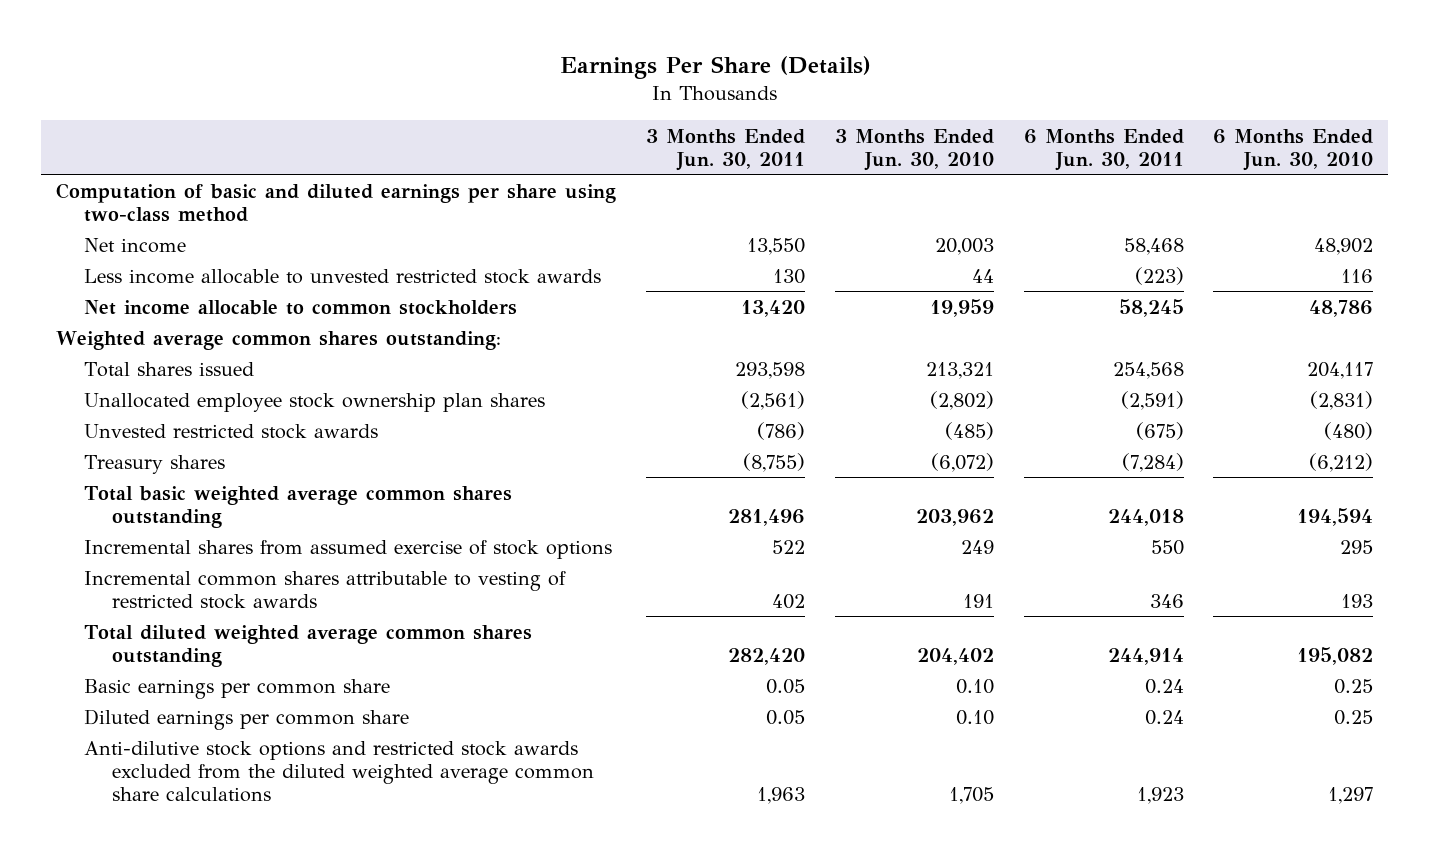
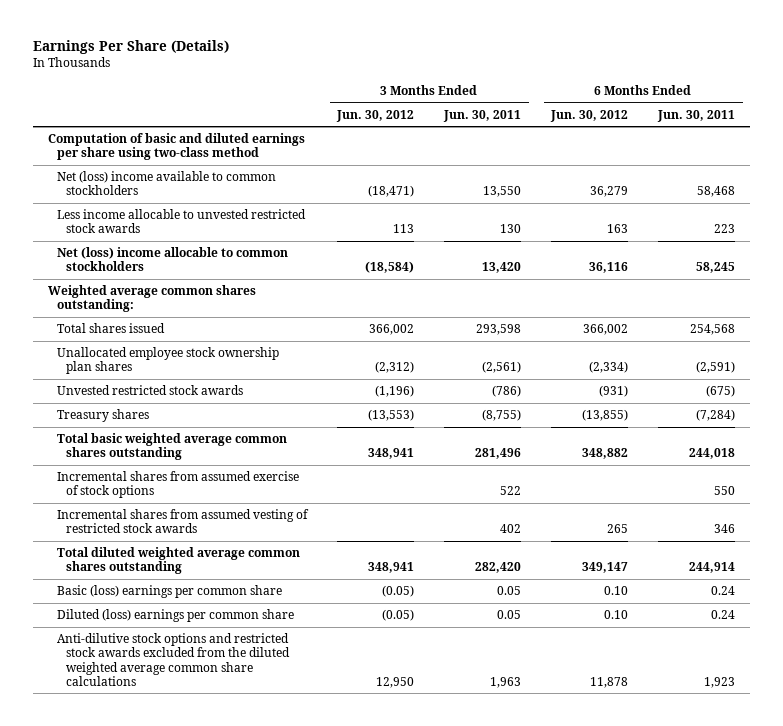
- | 3 Months Ended Jun. 30, 2011 | 3 Months Ended Jun. 30, 2010 | 6 Months Ended Jun. 30, 2011 | 6 Months Ended Jun. 30, 2010
+ | 3 Months Ended Jun. 30, 2012 | 3 Months Ended Jun. 30, 2011 | 6 Months Ended Jun. 30, 2012 | 6 Months Ended Jun. 30, 2011
- Net income | 13,550 | 20,003 | 58,468 | 48,902
- Less income allocable to unvested restricted stock awards | 130 | 44 | (223) | 116
- Net income allocable to common stockholders | 13,420 | 19,959 | 58,245 | 48,786
+ Net (loss) income available to common stockholders | (18,471) | 13,550 | 36,279 | 58,468
+ Less income allocable to unvested restricted stock awards | 113 | 130 | 163 | 223
+ Net (loss) income allocable to common stockholders | (18,584) | 13,420 | 36,116 | 58,245
- Incremental common shares attributable to vesting of restricted stock awards | 402 | 191 | 346 | 193
+ Incremental shares from assumed vesting of restricted stock awards | | 402 | 265 | 346
- Basic earnings per common share | 0.05 | 0.10 | 0.24 | 0.25
- Diluted earnings per common share | 0.05 | 0.10 | 0.24 | 0.25
+ Basic (loss) earnings per common share | (0.05) | 0.05 | 0.10 | 0.24
+ Diluted (loss) earnings per common share | (0.05) | 0.05 | 0.10 | 0.24

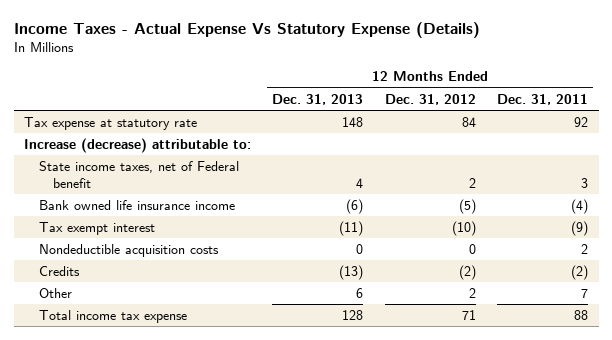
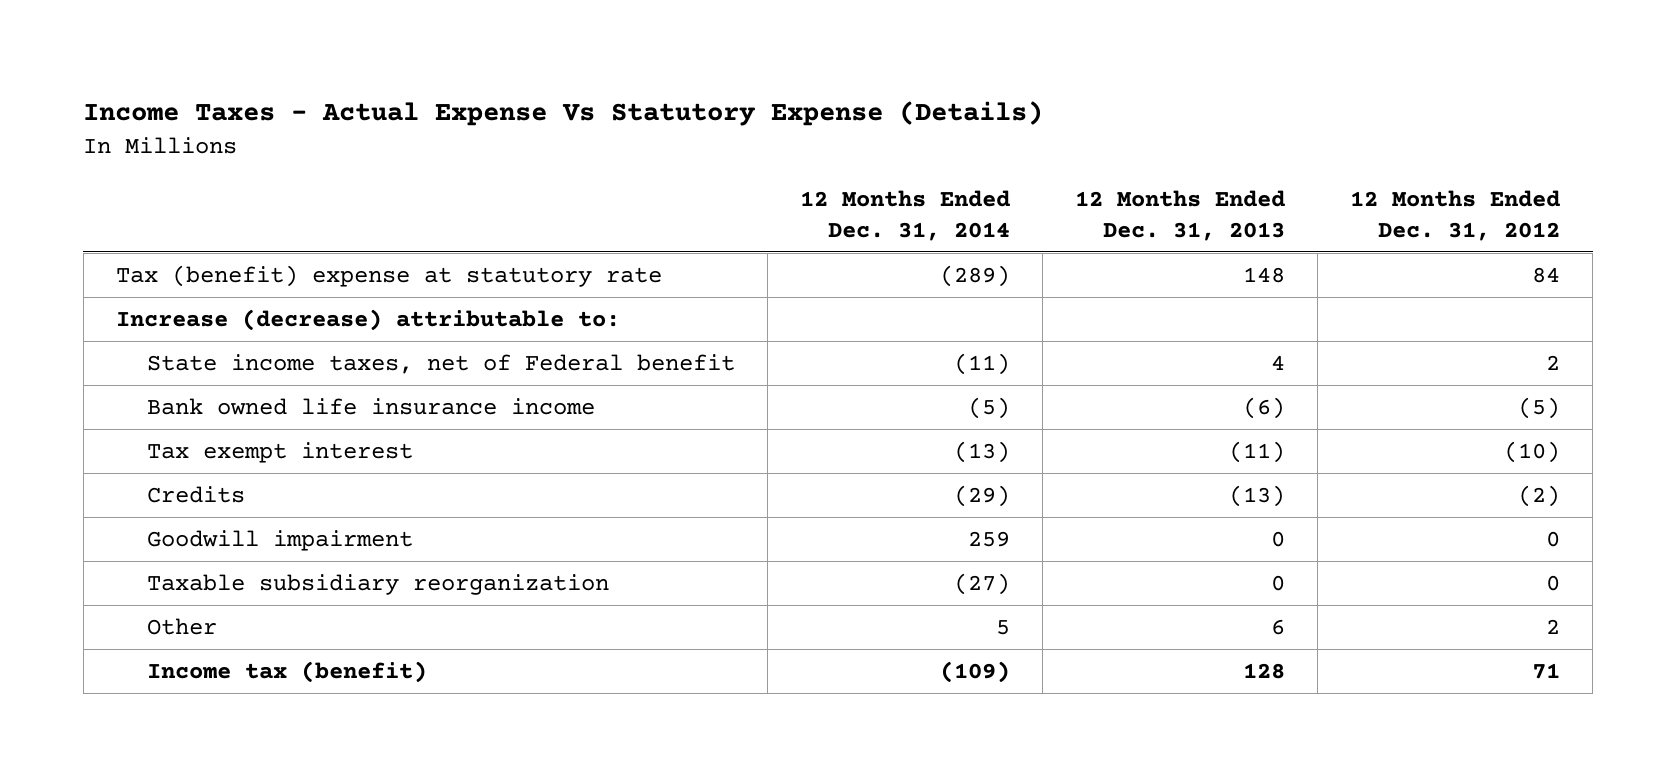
- | 12 Months Ended Dec. 31, 2013 | 12 Months Ended Dec. 31, 2012 | 12 Months Ended Dec. 31, 2011
+ | 12 Months Ended Dec. 31, 2014 | 12 Months Ended Dec. 31, 2013 | 12 Months Ended Dec. 31, 2012
- Tax expense at statutory rate | 148 | 84 | 92
+ Tax (benefit) expense at statutory rate | (289) | 148 | 84
- Nondeductible acquisition costs | 0 | 0 | 2
+ Goodwill impairment | 259 | 0 | 0
+ Taxable subsidiary reorganization | (27) | 0 | 0
- Total income tax expense | 128 | 71 | 88
+ Income tax (benefit) | (109) | 128 | 71

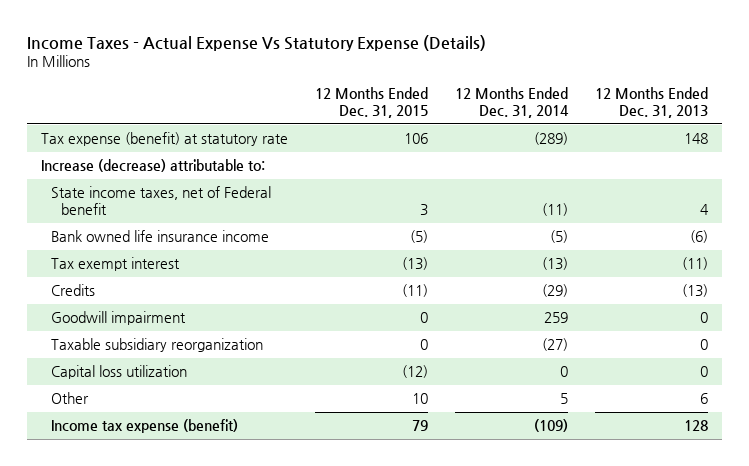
- | 12 Months Ended Dec. 31, 2014 | 12 Months Ended Dec. 31, 2013 | 12 Months Ended Dec. 31, 2012
+ | 12 Months Ended Dec. 31, 2015 | 12 Months Ended Dec. 31, 2014 | 12 Months Ended Dec. 31, 2013
- Tax (benefit) expense at statutory rate | (289) | 148 | 84
+ Tax expense (benefit) at statutory rate | 106 | (289) | 148
+ Capital loss utilization | (12) | 0 | 0
- Income tax (benefit) | (109) | 128 | 71
+ Income tax expense (benefit) | 79 | (109) | 128

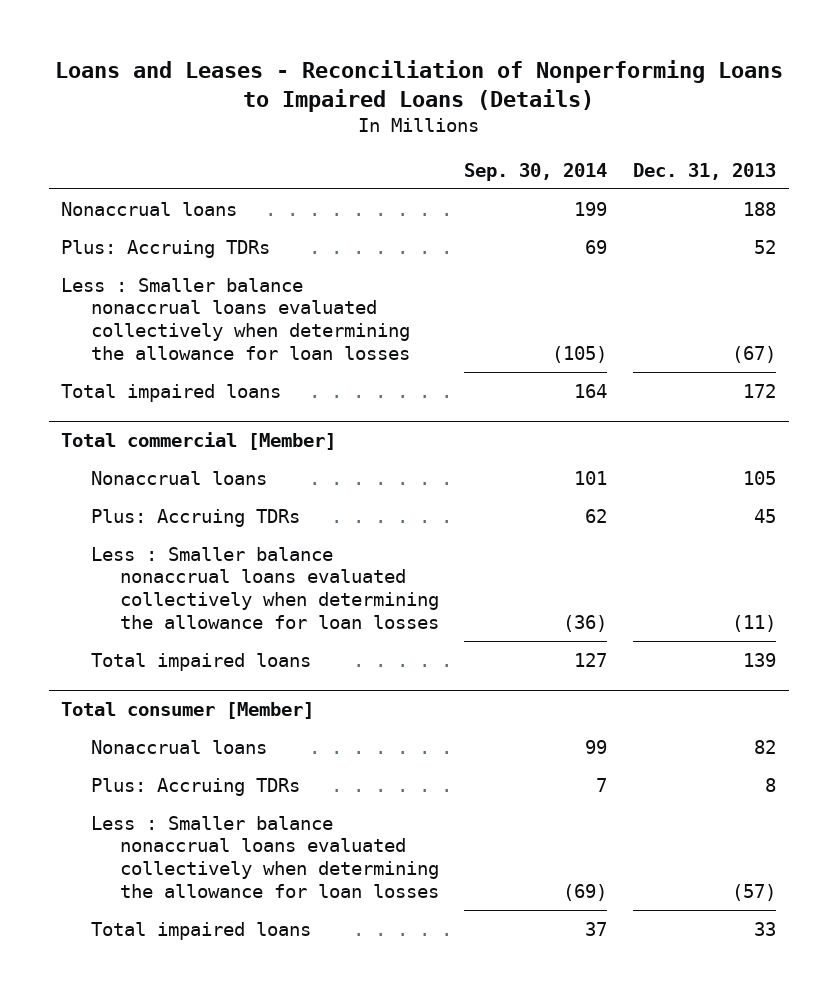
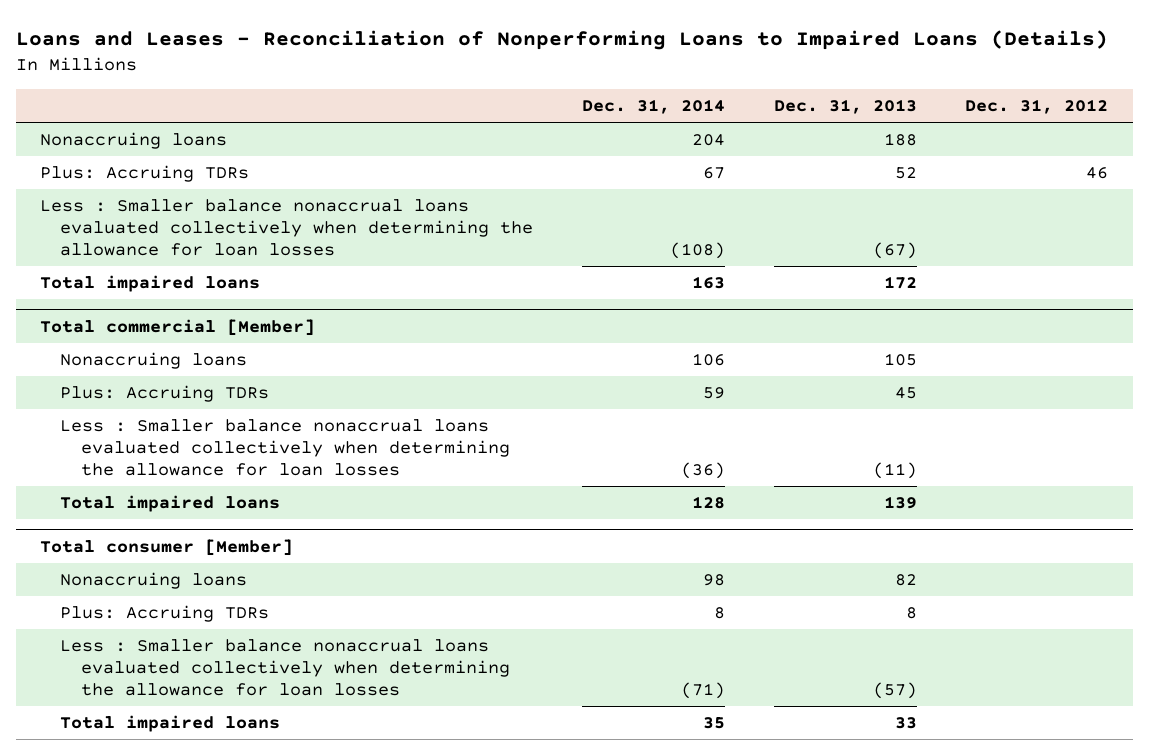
- | Sep. 30, 2014 | Dec. 31, 2013
+ | Dec. 31, 2014 | Dec. 31, 2013 | Dec. 31, 2012
- Nonaccrual loans | 199 | 188
+ Nonaccruing loans | 204 | 188 |
@ Total commercial [Member]
- Nonaccrual loans | 101 | 105
+ Nonaccruing loans | 106 | 105 |
@ Total consumer [Member]
- Nonaccrual loans | 99 | 82
+ Nonaccruing loans | 98 | 82 |

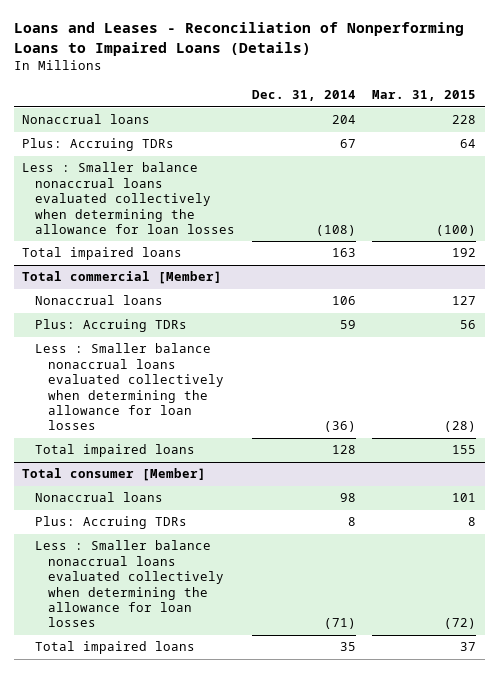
- | Dec. 31, 2014 | Dec. 31, 2013 | Dec. 31, 2012
+ | Dec. 31, 2014 | Mar. 31, 2015
- Nonaccruing loans | 204 | 188 |
+ Nonaccrual loans | 204 | 228
@ Total commercial [Member]
- Nonaccruing loans | 106 | 105 |
+ Nonaccrual loans | 106 | 127
@ Total consumer [Member]
- Nonaccruing loans | 98 | 82 |
+ Nonaccrual loans | 98 | 101

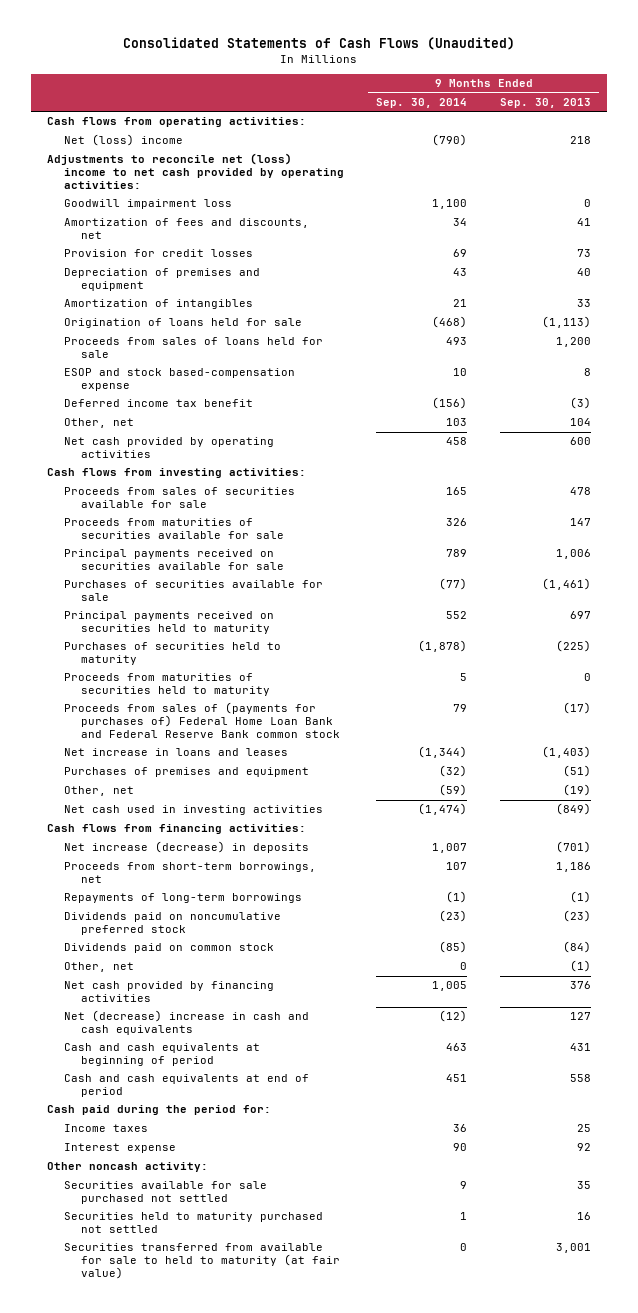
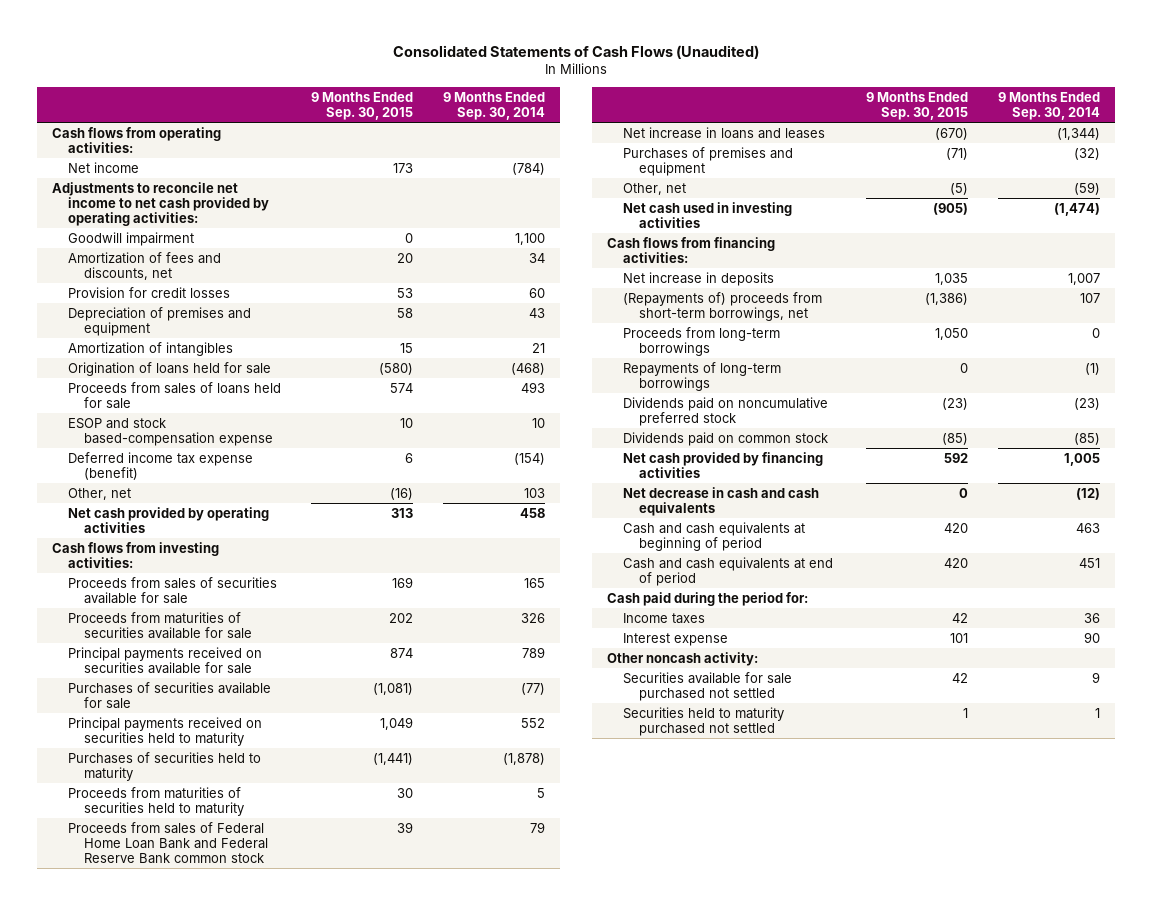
- | 9 Months Ended Sep. 30, 2014 | 9 Months Ended Sep. 30, 2013
+ | 9 Months Ended Sep. 30, 2015 | 9 Months Ended Sep. 30, 2014
- Net (loss) income | (790) | 218
- Adjustments to reconcile net (loss) income to net cash provided by operating activities:
- Goodwill impairment loss | 1,100 | 0
+ Net income | 173 | (784)
+ Adjustments to reconcile net income to net cash provided by operating activities:
+ Goodwill impairment | 0 | 1,100
- Provision for credit losses | 69 | 73
+ Provision for credit losses | 53 | 60
- Deferred income tax benefit | (156) | (3)
+ Deferred income tax expense (benefit) | 6 | (154)
- Proceeds from sales of (payments for purchases of) Federal Home Loan Bank and Federal Reserve Bank common stock | 79 | (17)
+ Proceeds from sales of Federal Home Loan Bank and Federal Reserve Bank common stock | 39 | 79
- Net increase (decrease) in deposits | 1,007 | (701)
- Proceeds from short-term borrowings, net | 107 | 1,186
+ Net increase in deposits | 1,035 | 1,007
+ (Repayments of) proceeds from short-term borrowings, net | (1,386) | 107
+ Proceeds from long-term borrowings | 1,050 | 0
- Other, net | 0 | (1)
- Net (decrease) increase in cash and cash equivalents | (12) | 127
+ Net decrease in cash and cash equivalents | 0 | (12)
- Securities transferred from available for sale to held to maturity (at fair value) | 0 | 3,001

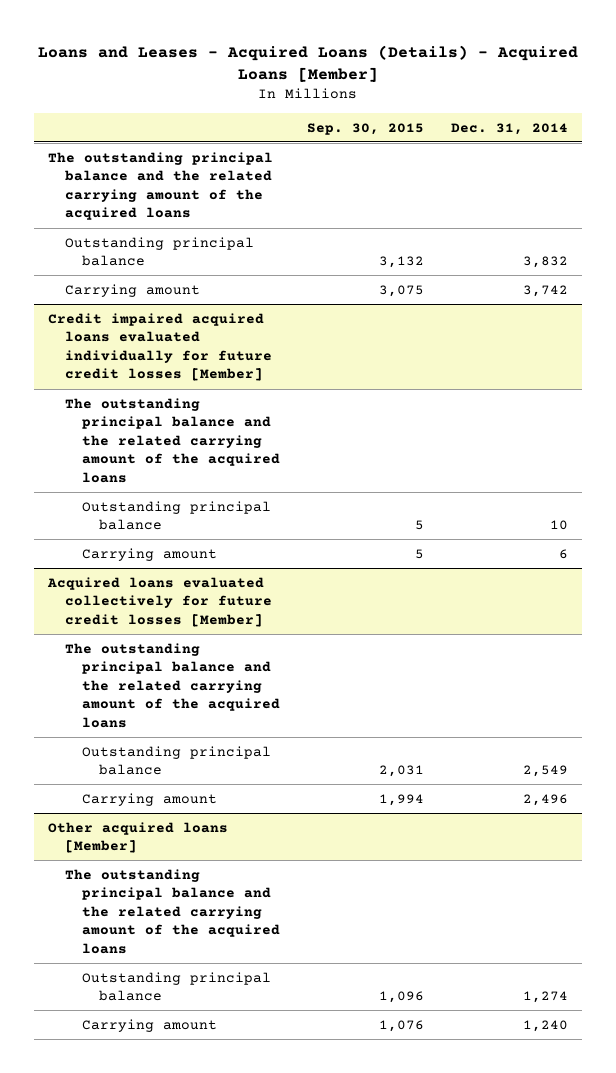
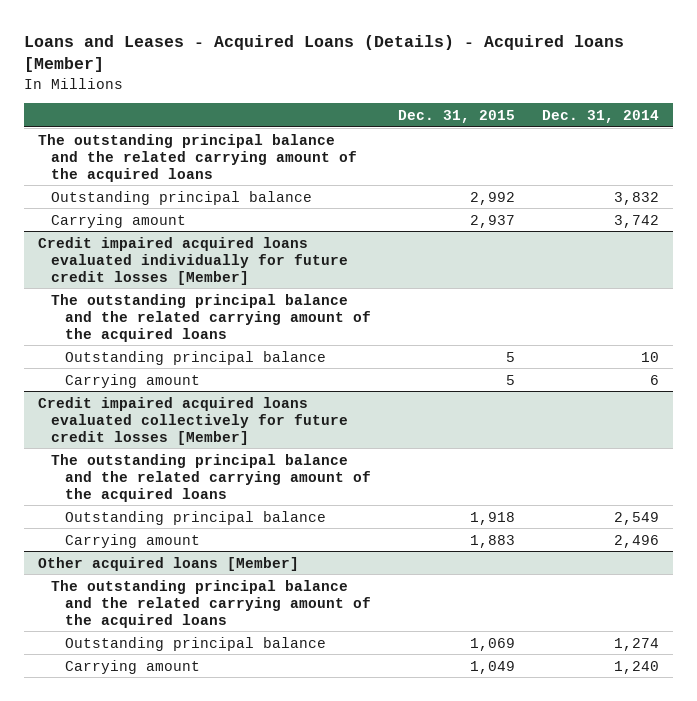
- Loans and Leases - Acquired Loans (Details) - Acquired Loans [Member]
+ Loans and Leases - Acquired Loans (Details) - Acquired loans [Member]
- | Sep. 30, 2015 | Dec. 31, 2014
+ | Dec. 31, 2015 | Dec. 31, 2014
- Acquired loans evaluated collectively for future credit losses [Member]
+ Credit impaired acquired loans evaluated collectively for future credit losses [Member]

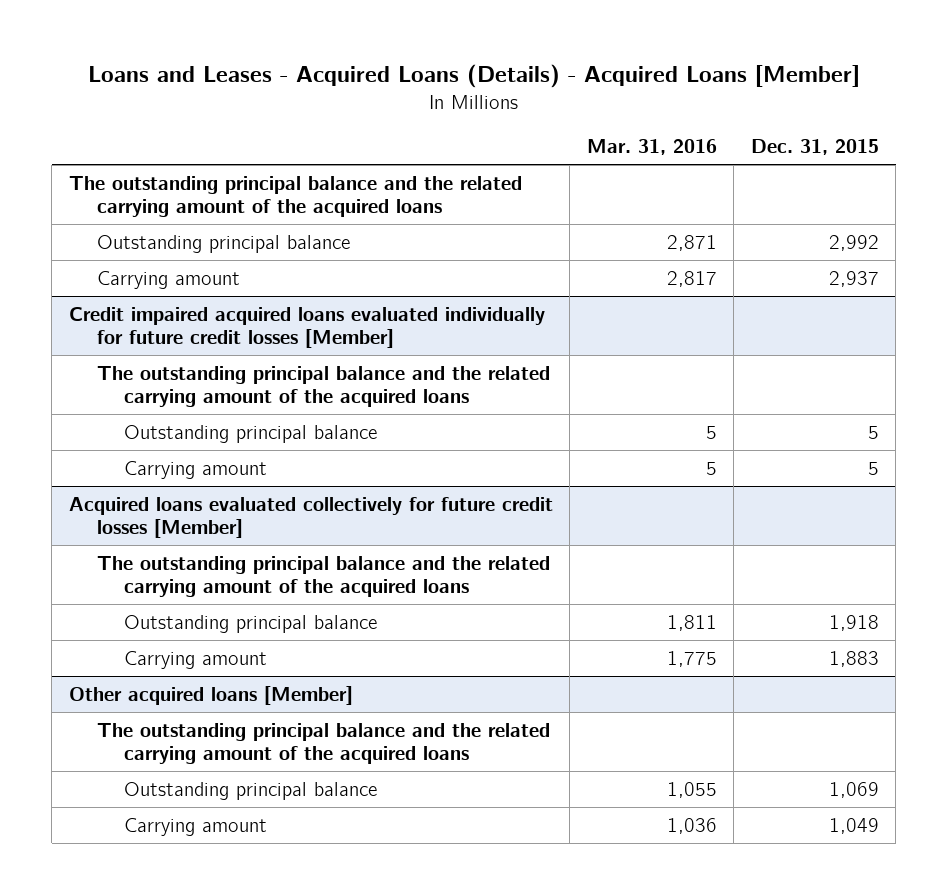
- Loans and Leases - Acquired Loans (Details) - Acquired loans [Member]
+ Loans and Leases - Acquired Loans (Details) - Acquired Loans [Member]
- | Dec. 31, 2015 | Dec. 31, 2014
+ | Mar. 31, 2016 | Dec. 31, 2015
- Credit impaired acquired loans evaluated collectively for future credit losses [Member]
+ Acquired loans evaluated collectively for future credit losses [Member]

